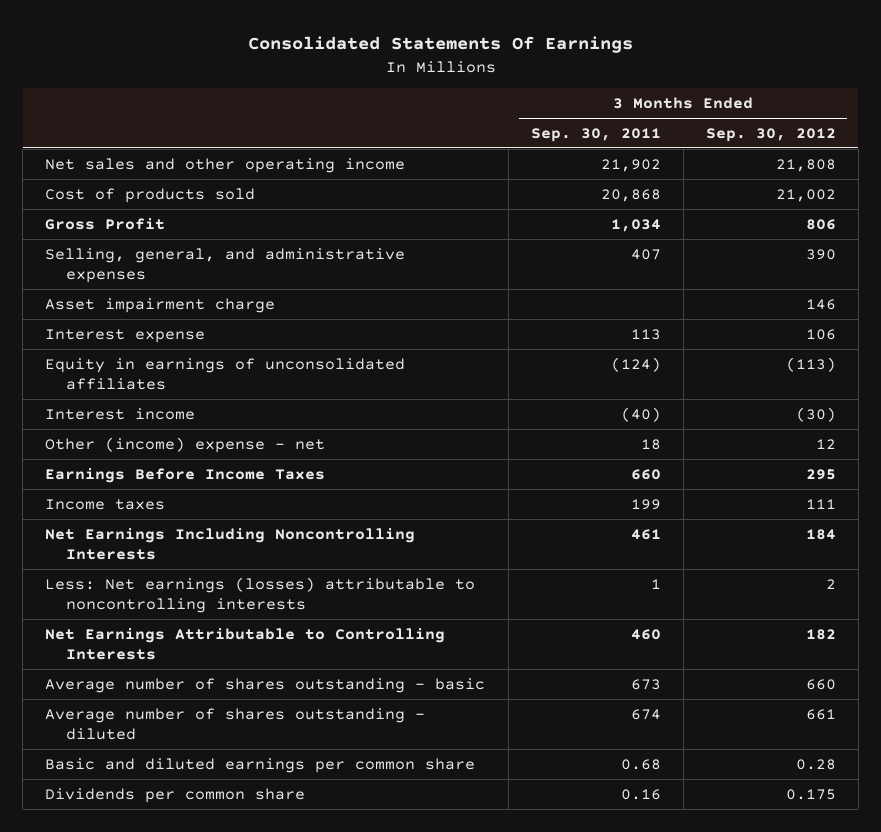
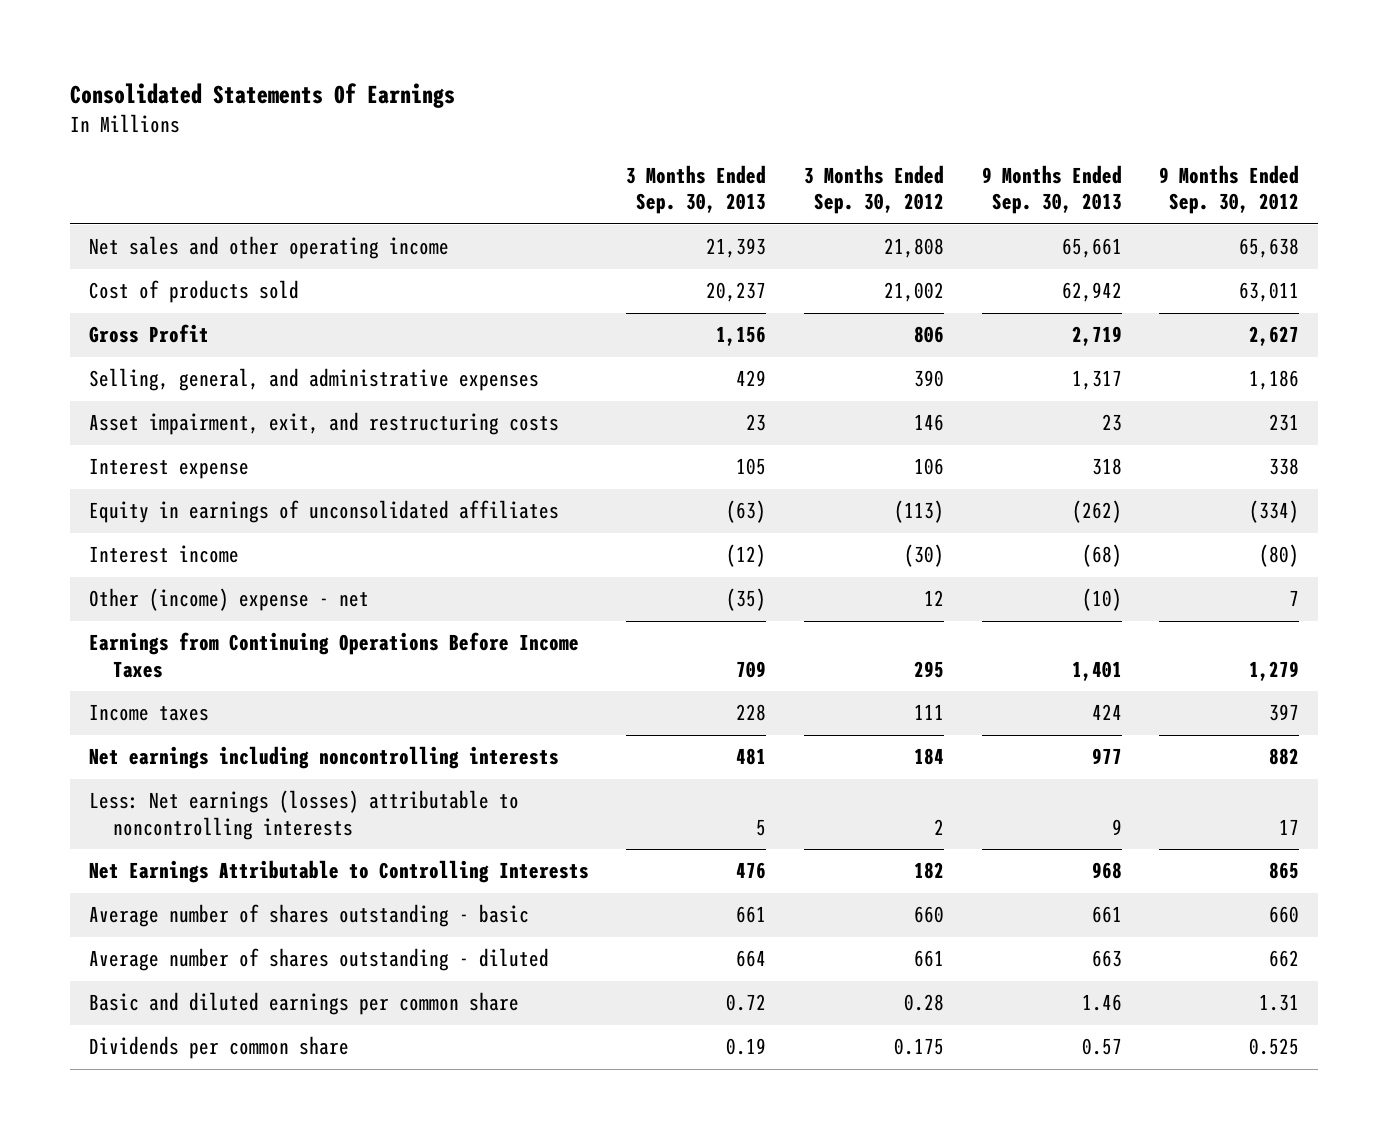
- | 3 Months Ended Sep. 30, 2011 | 3 Months Ended Sep. 30, 2012
+ | 3 Months Ended Sep. 30, 2013 | 3 Months Ended Sep. 30, 2012 | 9 Months Ended Sep. 30, 2013 | 9 Months Ended Sep. 30, 2012
- Asset impairment charge | | 146
+ Asset impairment, exit, and restructuring costs | 23 | 146 | 23 | 231
- Earnings Before Income Taxes | 660 | 295
+ Earnings from Continuing Operations Before Income Taxes | 709 | 295 | 1,401 | 1,279
- Net Earnings Including Noncontrolling Interests | 461 | 184
+ Net earnings including noncontrolling interests | 481 | 184 | 977 | 882

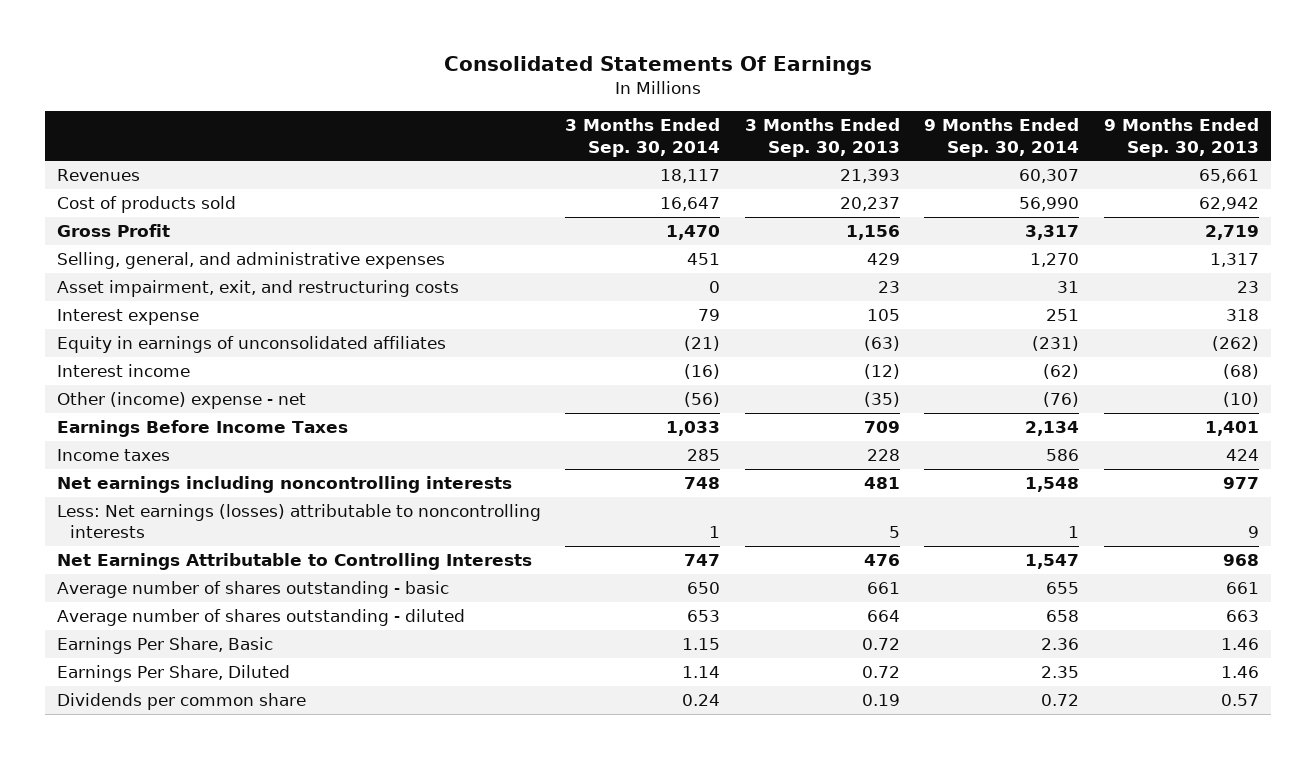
- | 3 Months Ended Sep. 30, 2013 | 3 Months Ended Sep. 30, 2012 | 9 Months Ended Sep. 30, 2013 | 9 Months Ended Sep. 30, 2012
+ | 3 Months Ended Sep. 30, 2014 | 3 Months Ended Sep. 30, 2013 | 9 Months Ended Sep. 30, 2014 | 9 Months Ended Sep. 30, 2013
- Net sales and other operating income | 21,393 | 21,808 | 65,661 | 65,638
+ Revenues | 18,117 | 21,393 | 60,307 | 65,661
- Earnings from Continuing Operations Before Income Taxes | 709 | 295 | 1,401 | 1,279
+ Earnings Before Income Taxes | 1,033 | 709 | 2,134 | 1,401
- Basic and diluted earnings per common share | 0.72 | 0.28 | 1.46 | 1.31
+ Earnings Per Share, Basic | 1.15 | 0.72 | 2.36 | 1.46
+ Earnings Per Share, Diluted | 1.14 | 0.72 | 2.35 | 1.46

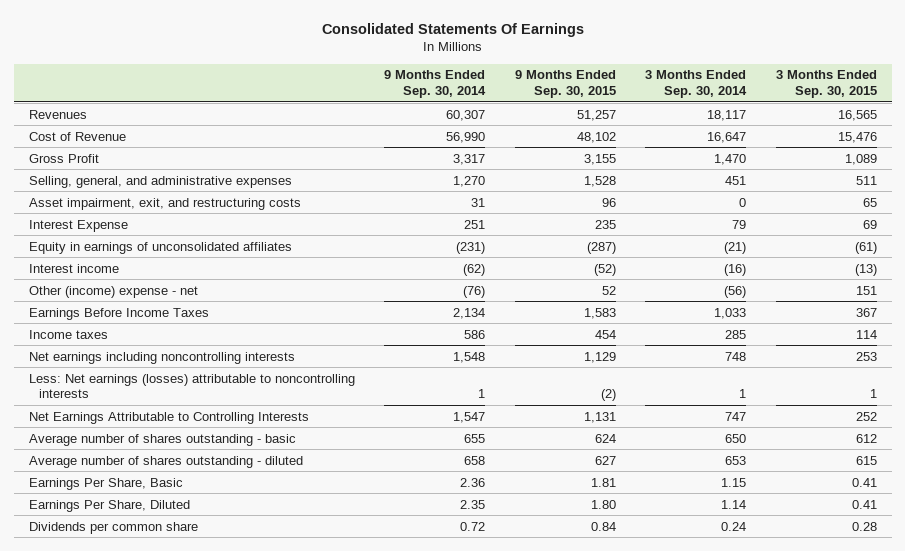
- | 3 Months Ended Sep. 30, 2014 | 3 Months Ended Sep. 30, 2013 | 9 Months Ended Sep. 30, 2014 | 9 Months Ended Sep. 30, 2013
+ | 9 Months Ended Sep. 30, 2014 | 9 Months Ended Sep. 30, 2015 | 3 Months Ended Sep. 30, 2014 | 3 Months Ended Sep. 30, 2015
- Cost of products sold | 16,647 | 20,237 | 56,990 | 62,942
+ Cost of Revenue | 56,990 | 48,102 | 16,647 | 15,476
- Interest expense | 79 | 105 | 251 | 318
+ Interest Expense | 251 | 235 | 79 | 69

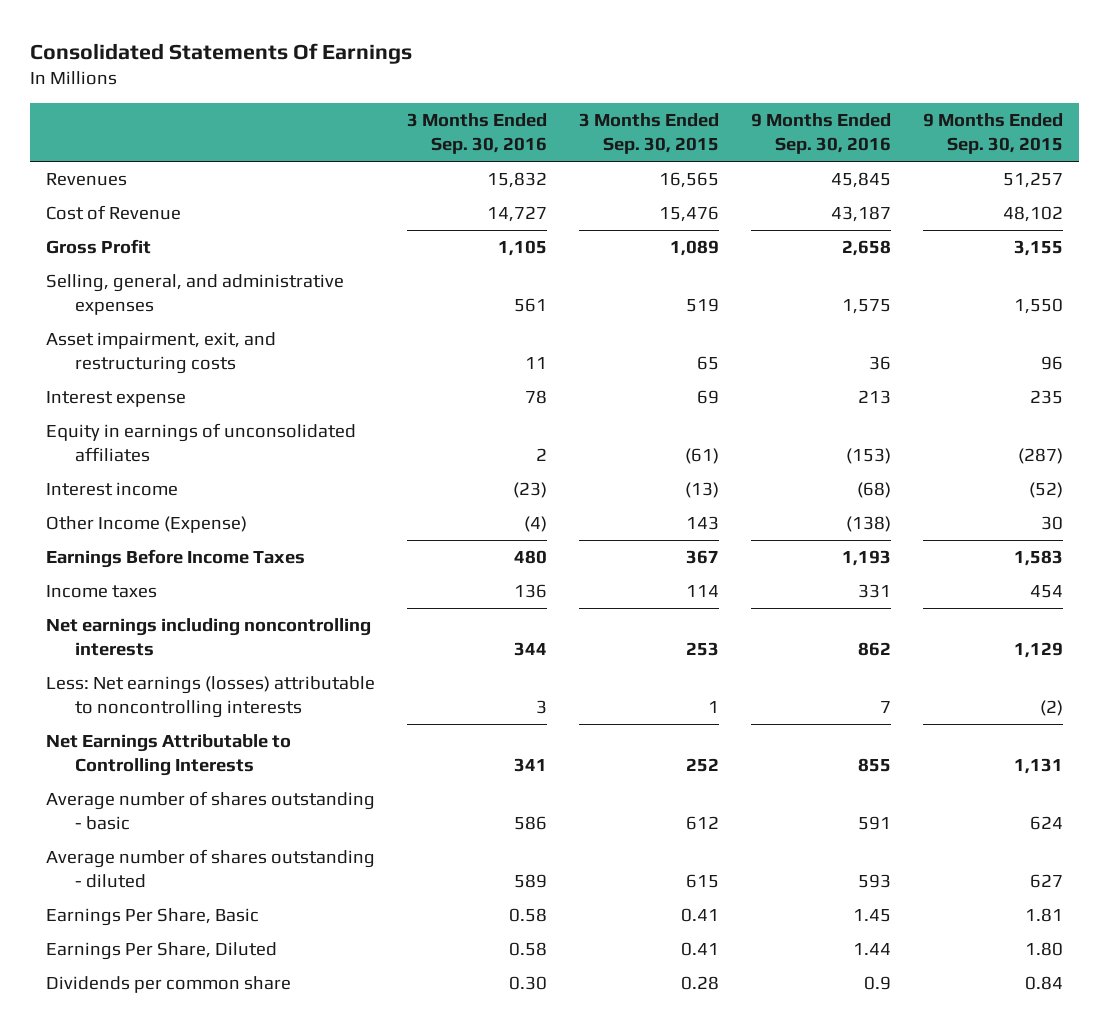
- | 9 Months Ended Sep. 30, 2014 | 9 Months Ended Sep. 30, 2015 | 3 Months Ended Sep. 30, 2014 | 3 Months Ended Sep. 30, 2015
+ | 3 Months Ended Sep. 30, 2016 | 3 Months Ended Sep. 30, 2015 | 9 Months Ended Sep. 30, 2016 | 9 Months Ended Sep. 30, 2015
- Selling, general, and administrative expenses | 1,270 | 1,528 | 451 | 511
+ Selling, general, and administrative expenses | 561 | 519 | 1,575 | 1,550
- Interest Expense | 251 | 235 | 79 | 69
+ Interest expense | 78 | 69 | 213 | 235
- Other (income) expense - net | (76) | 52 | (56) | 151
+ Other Income (Expense) | (4) | 143 | (138) | 30

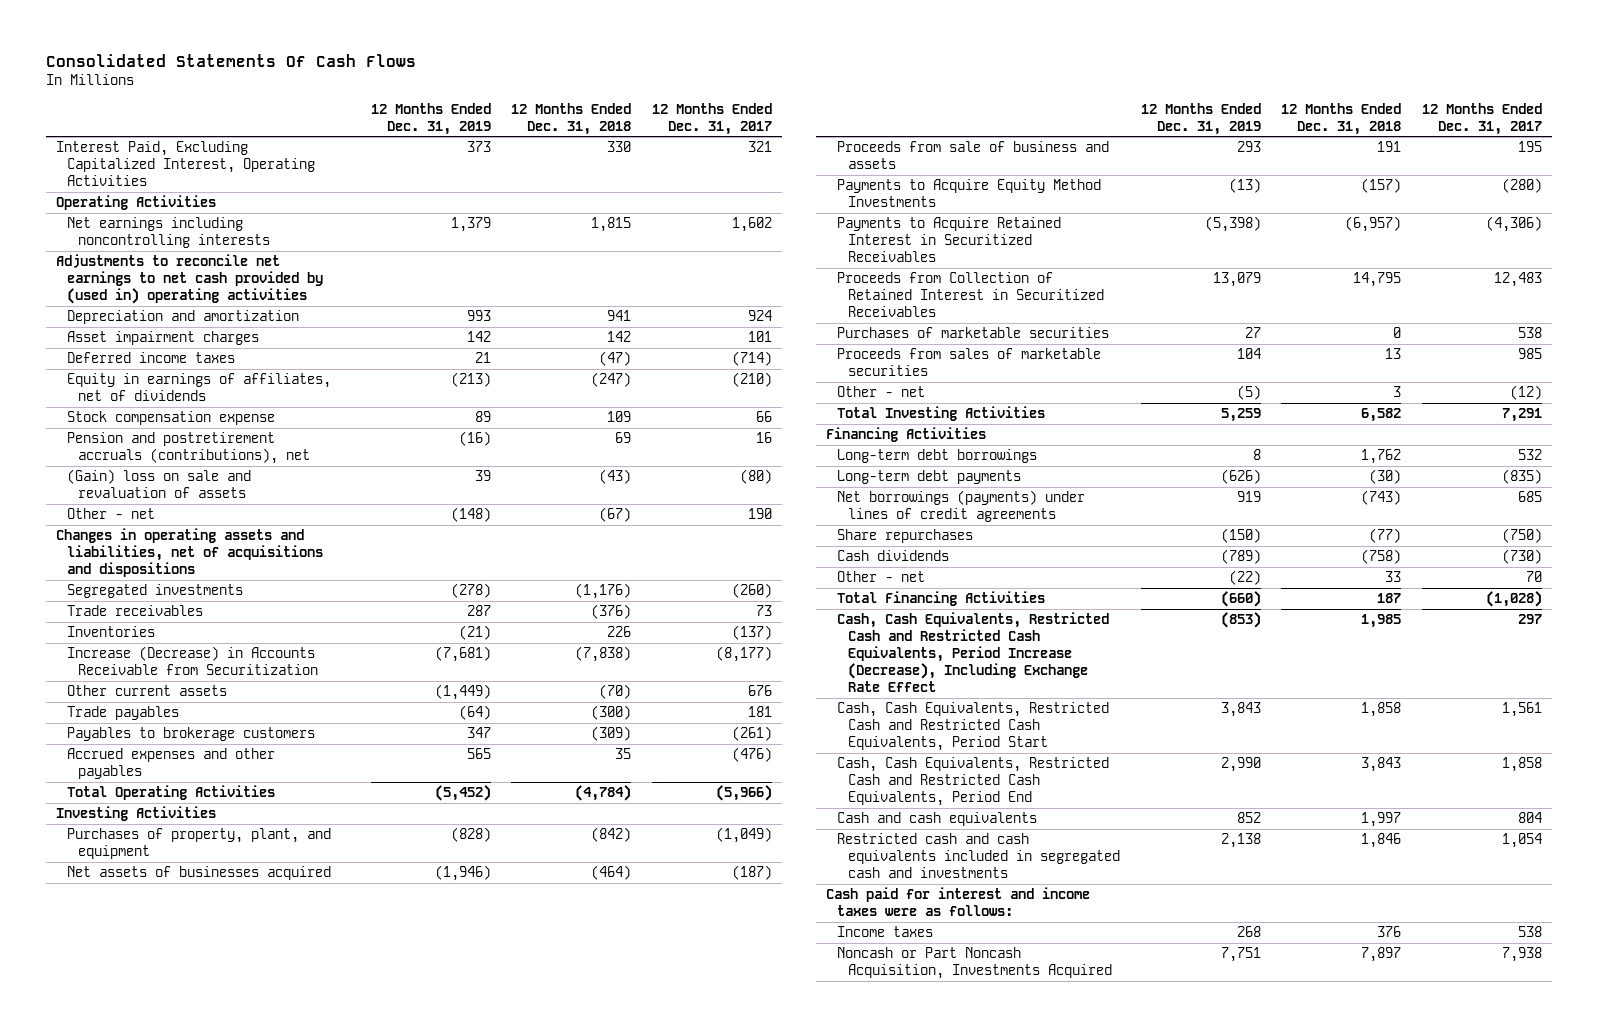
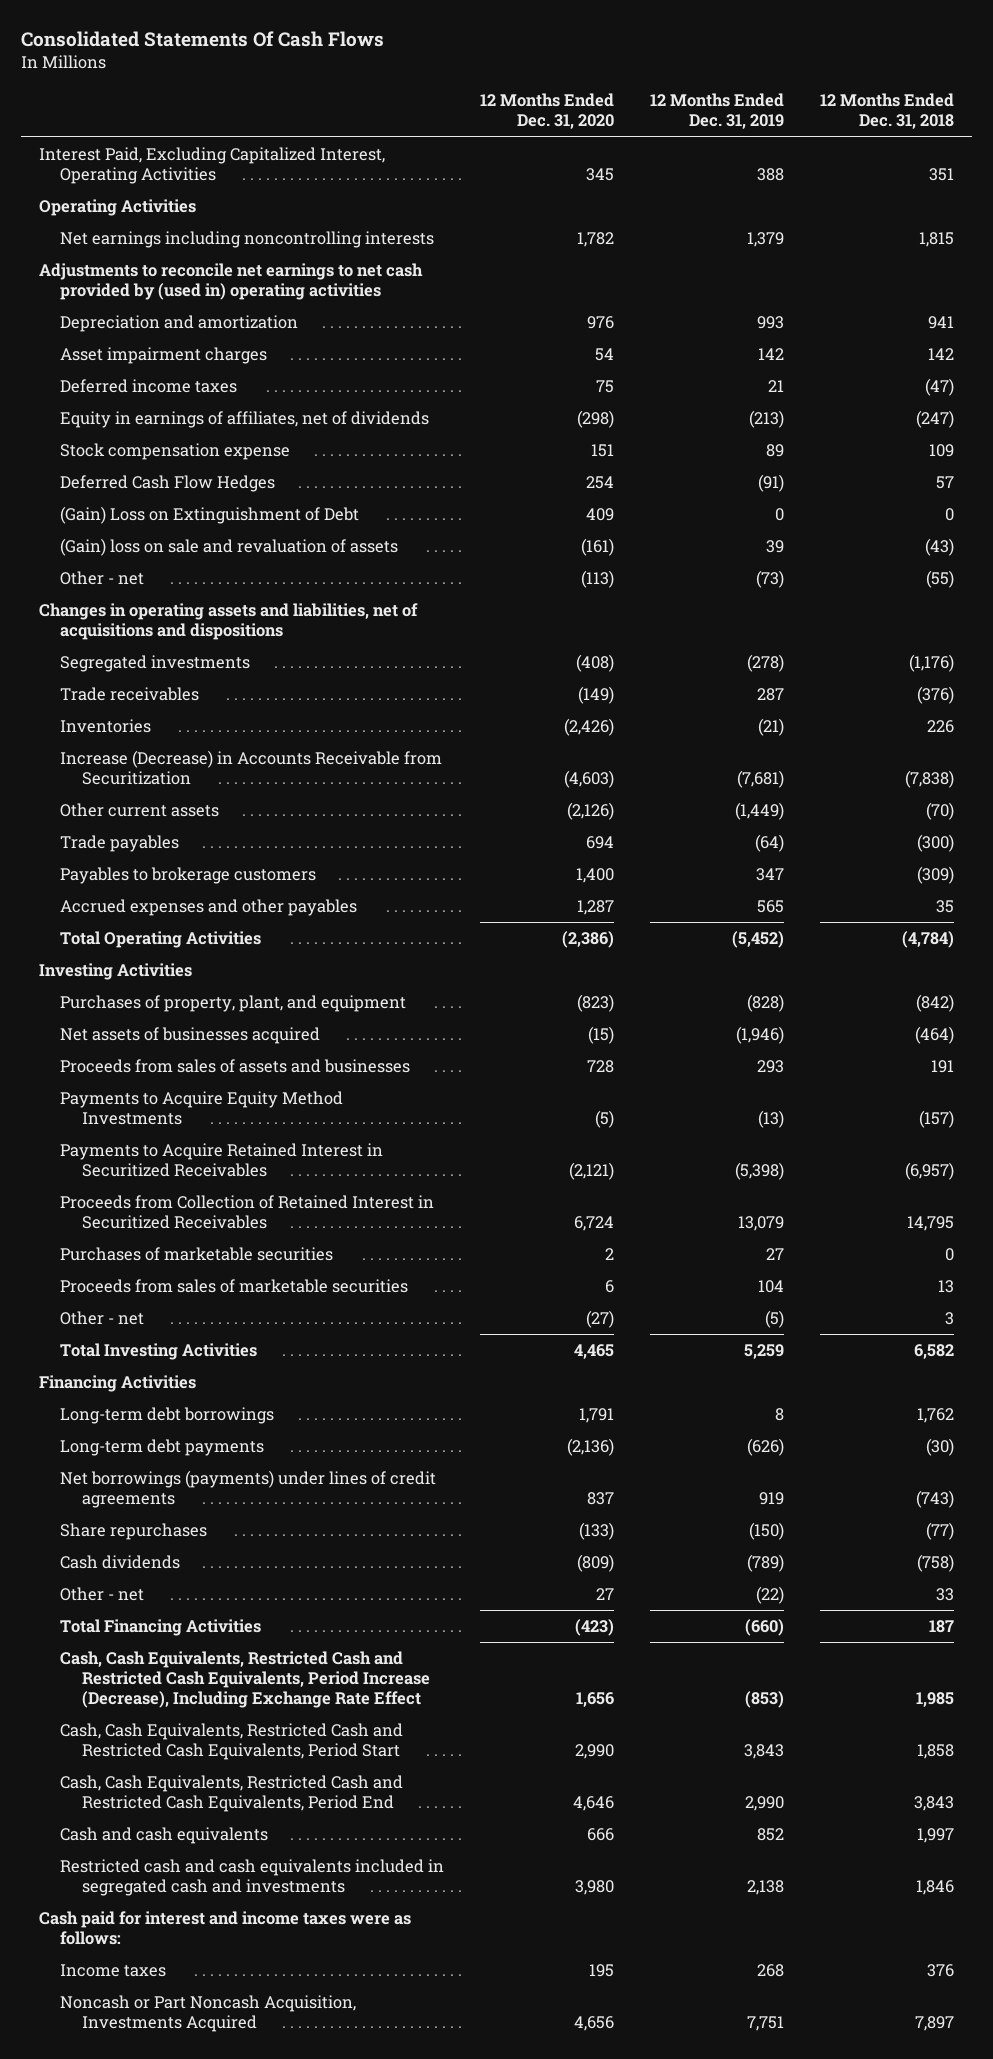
- | 12 Months Ended Dec. 31, 2019 | 12 Months Ended Dec. 31, 2018 | 12 Months Ended Dec. 31, 2017
+ | 12 Months Ended Dec. 31, 2020 | 12 Months Ended Dec. 31, 2019 | 12 Months Ended Dec. 31, 2018
- Interest Paid, Excluding Capitalized Interest, Operating Activities | 373 | 330 | 321
+ Interest Paid, Excluding Capitalized Interest, Operating Activities | 345 | 388 | 351
- Pension and postretirement accruals (contributions), net | (16) | 69 | 16
+ Deferred Cash Flow Hedges | 254 | (91) | 57
+ (Gain) Loss on Extinguishment of Debt | 409 | 0 | 0
- Other - net | (148) | (67) | 190
+ Other - net | (113) | (73) | (55)
- Proceeds from sale of business and assets | 293 | 191 | 195
+ Proceeds from sales of assets and businesses | 728 | 293 | 191

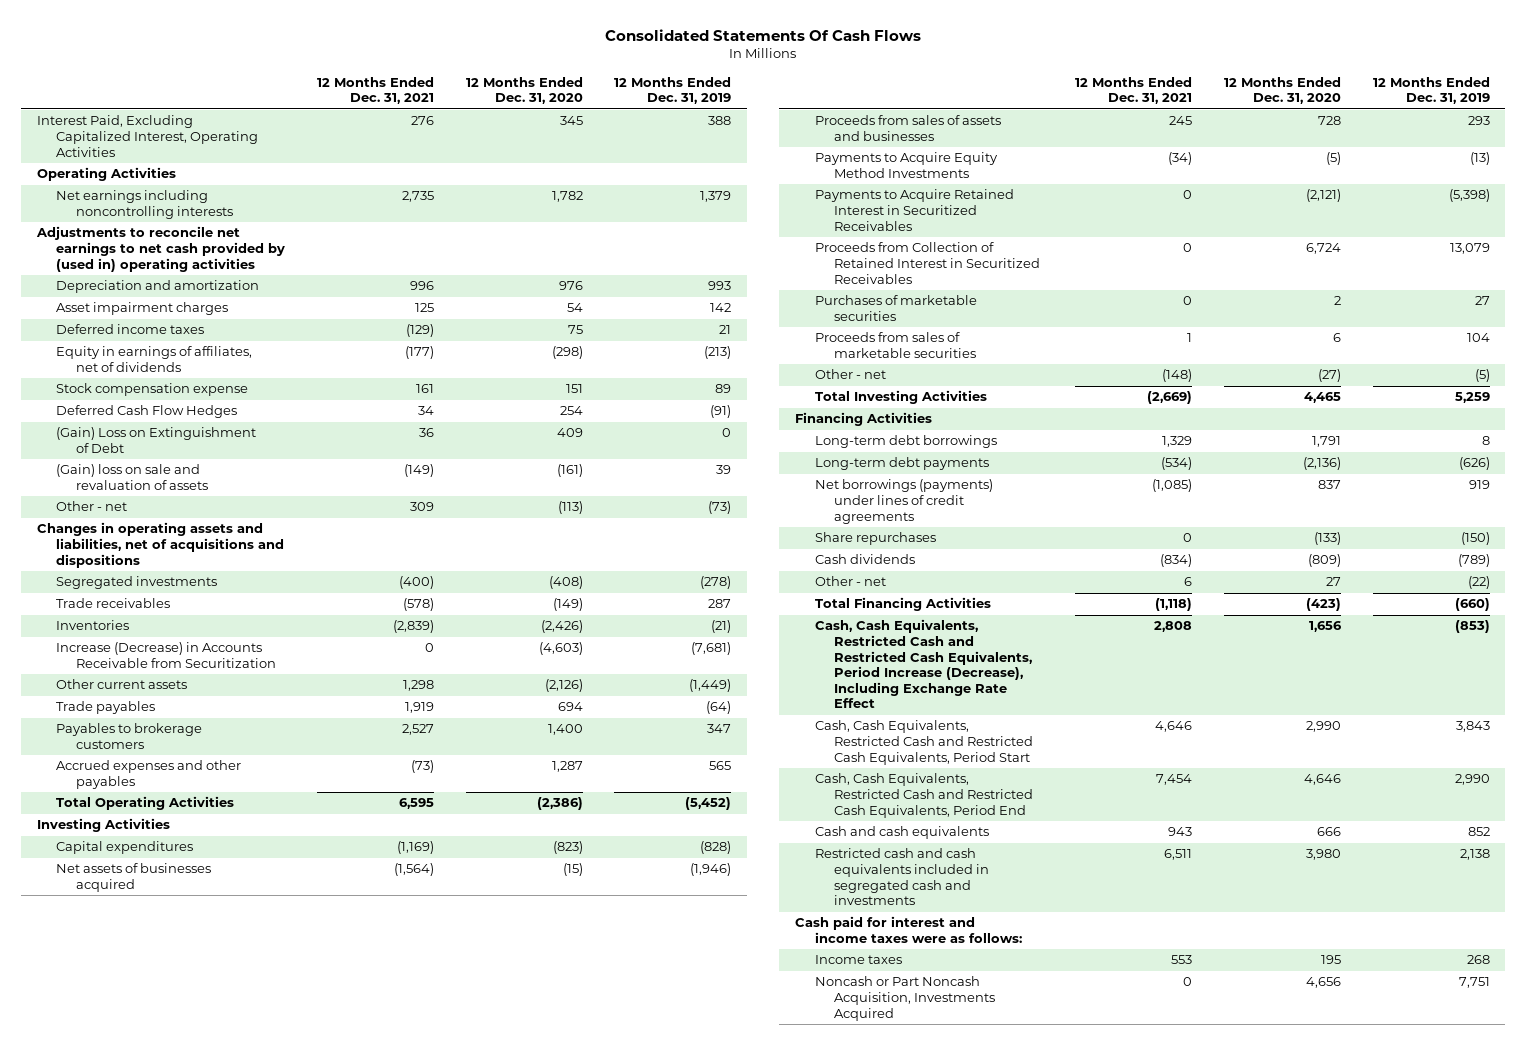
- | 12 Months Ended Dec. 31, 2020 | 12 Months Ended Dec. 31, 2019 | 12 Months Ended Dec. 31, 2018
+ | 12 Months Ended Dec. 31, 2021 | 12 Months Ended Dec. 31, 2020 | 12 Months Ended Dec. 31, 2019
- Purchases of property, plant, and equipment | (823) | (828) | (842)
+ Capital expenditures | (1,169) | (823) | (828)

